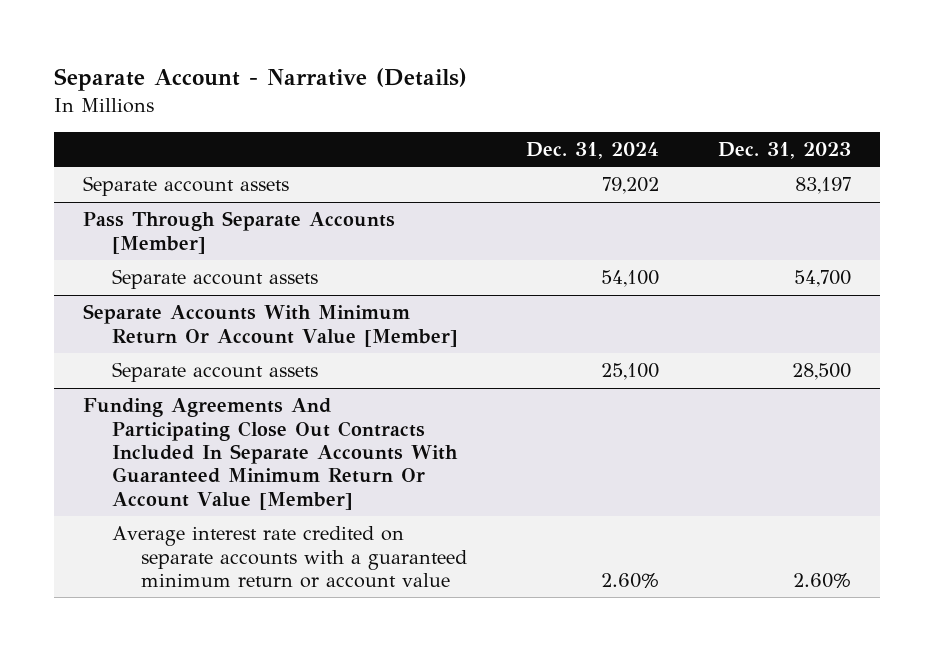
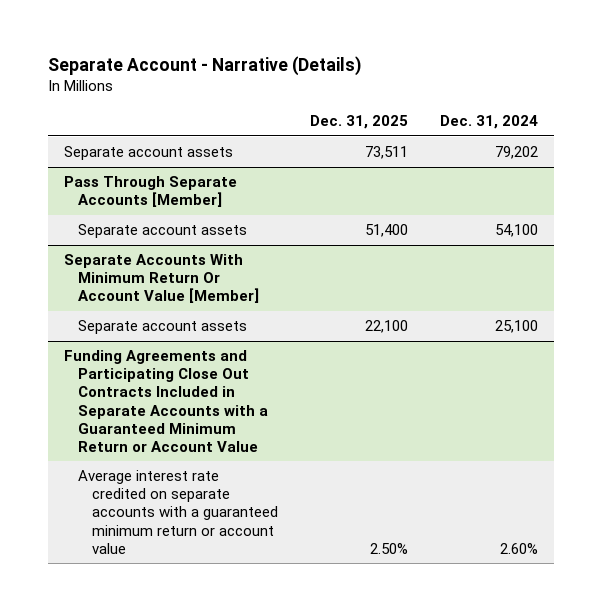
- | Dec. 31, 2024 | Dec. 31, 2023
+ | Dec. 31, 2025 | Dec. 31, 2024
- Funding Agreements And Participating Close Out Contracts Included In Separate Accounts With Guaranteed Minimum Return Or Account Value [Member]
+ Funding Agreements and Participating Close Out Contracts Included in Separate Accounts with a Guaranteed Minimum Return or Account Value

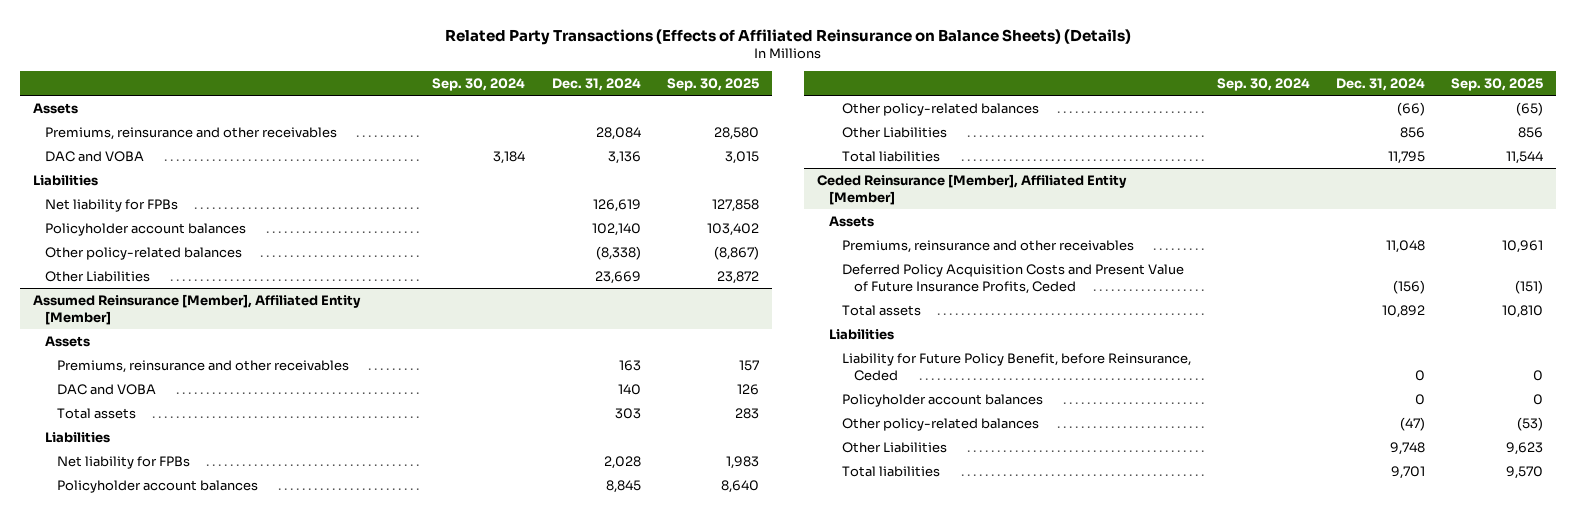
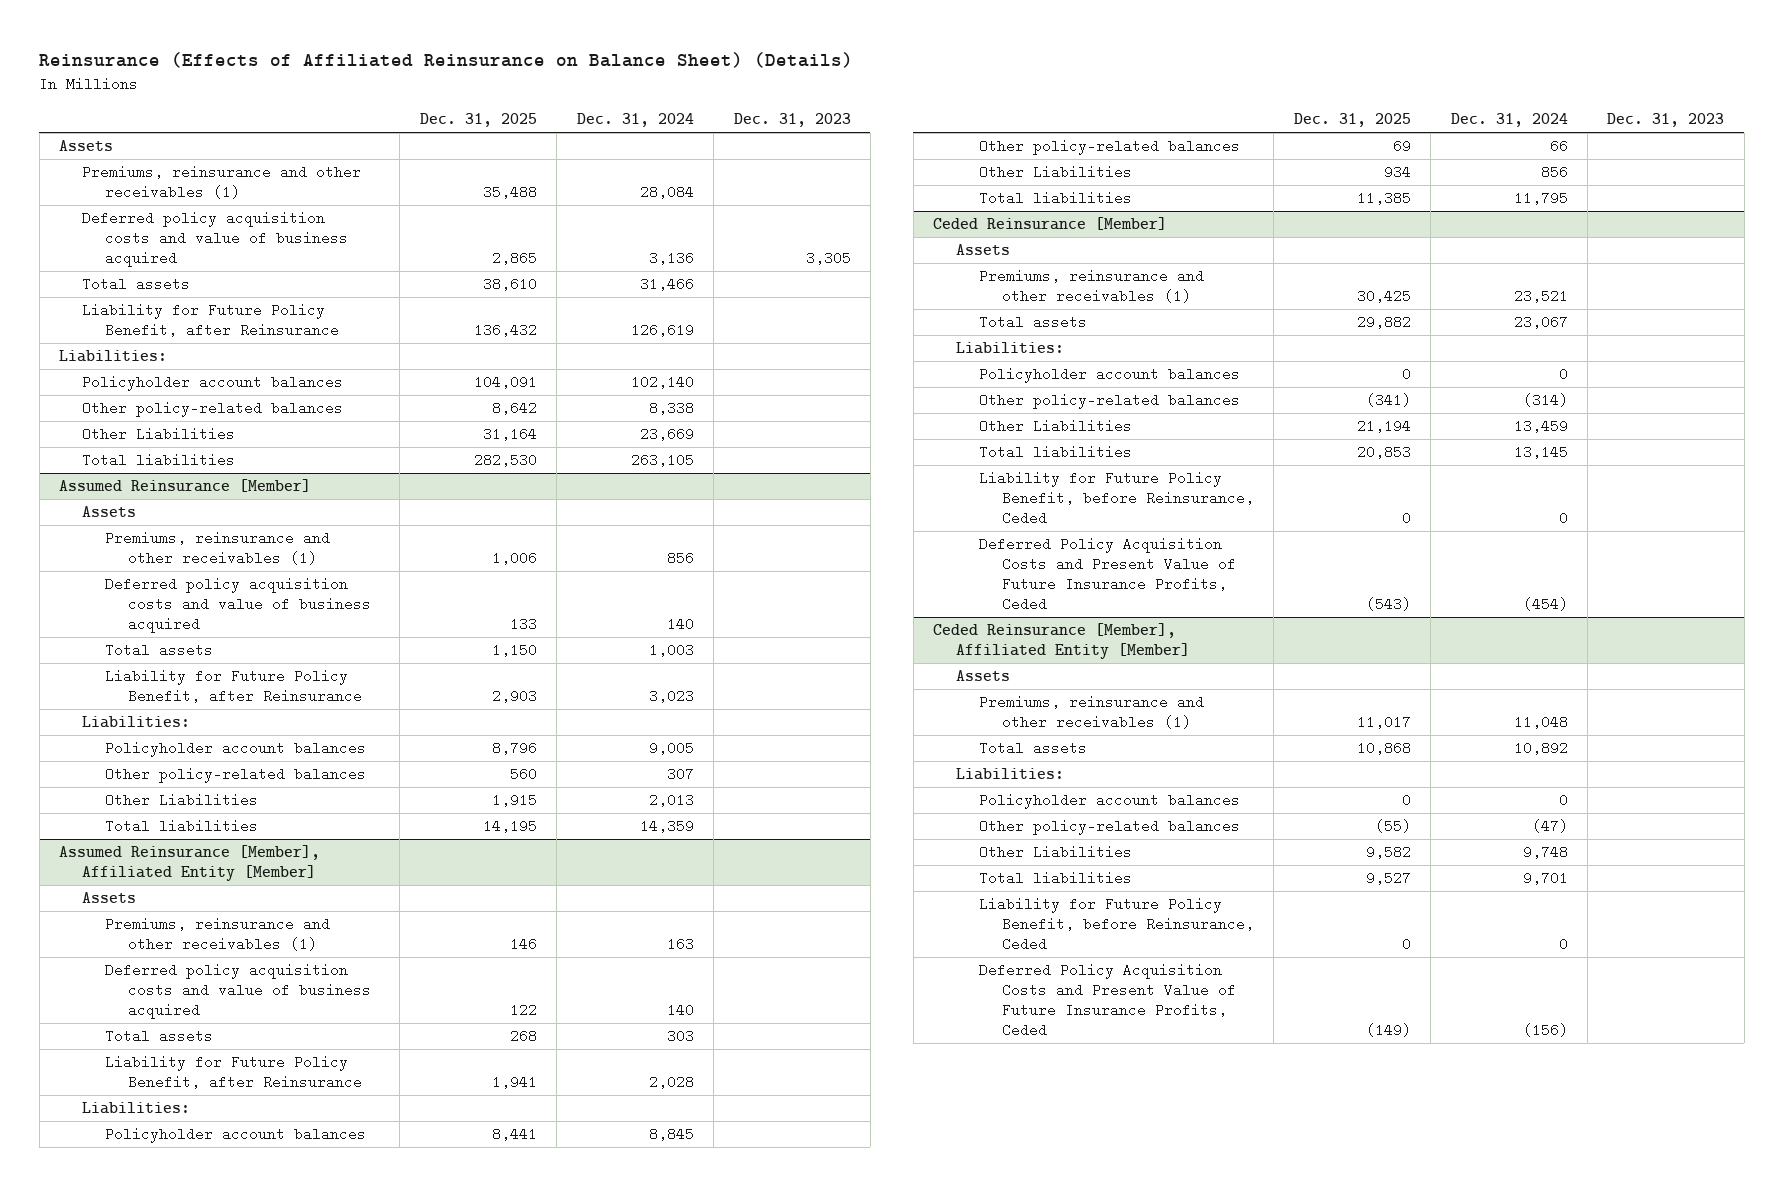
- Related Party Transactions (Effects of Affiliated Reinsurance on Balance Sheets) (Details)
+ Reinsurance (Effects of Affiliated Reinsurance on Balance Sheet) (Details)
- | Sep. 30, 2024 | Dec. 31, 2024 | Sep. 30, 2025
+ | Dec. 31, 2025 | Dec. 31, 2024 | Dec. 31, 2023
- Premiums, reinsurance and other receivables | | 28,084 | 28,580
- DAC and VOBA | 3,184 | 3,136 | 3,015
- Liabilities
- Net liability for FPBs | | 126,619 | 127,858
+ Premiums, reinsurance and other receivables (1) | 35,488 | 28,084 |
+ Deferred policy acquisition costs and value of business acquired | 2,865 | 3,136 | 3,305
+ Total assets | 38,610 | 31,466 |
+ Liability for Future Policy Benefit, after Reinsurance | 136,432 | 126,619 |
+ Liabilities:
- Other policy-related balances | | (8,338) | (8,867)
+ Other policy-related balances | 8,642 | 8,338 |
+ Total liabilities | 282,530 | 263,105 |
+ Assumed Reinsurance [Member]
+ Assets
+ Premiums, reinsurance and other receivables (1) | 1,006 | 856 |
+ Deferred policy acquisition costs and value of business acquired | 133 | 140 |
+ Total assets | 1,150 | 1,003 |
+ Liability for Future Policy Benefit, after Reinsurance | 2,903 | 3,023 |
+ Liabilities:
+ Policyholder account balances | 8,796 | 9,005 |
+ Other policy-related balances | 560 | 307 |
+ Other Liabilities | 1,915 | 2,013 |
+ Total liabilities | 14,195 | 14,359 |
@ Assumed Reinsurance [Member], Affiliated Entity [Member]
- Premiums, reinsurance and other receivables | | 163 | 157
- DAC and VOBA | | 140 | 126
+ Premiums, reinsurance and other receivables (1) | 146 | 163 |
+ Deferred policy acquisition costs and value of business acquired | 122 | 140 |
- Liabilities
- Net liability for FPBs | | 2,028 | 1,983
+ Liability for Future Policy Benefit, after Reinsurance | 1,941 | 2,028 |
+ Liabilities:
- Other policy-related balances | | (66) | (65)
+ Other policy-related balances | 69 | 66 |
+ Ceded Reinsurance [Member]
+ Assets
+ Premiums, reinsurance and other receivables (1) | 30,425 | 23,521 |
+ Total assets | 29,882 | 23,067 |
+ Liabilities:
+ Policyholder account balances | 0 | 0 |
+ Other policy-related balances | (341) | (314) |
+ Other Liabilities | 21,194 | 13,459 |
+ Total liabilities | 20,853 | 13,145 |
+ Liability for Future Policy Benefit, before Reinsurance, Ceded | 0 | 0 |
+ Deferred Policy Acquisition Costs and Present Value of Future Insurance Profits, Ceded | (543) | (454) |
@ Ceded Reinsurance [Member], Affiliated Entity [Member]
- Premiums, reinsurance and other receivables | | 11,048 | 10,961
+ Premiums, reinsurance and other receivables (1) | 11,017 | 11,048 |
- Liabilities
+ Liabilities:
moved down: Liability for Future Policy Benefit, before Reinsurance, Ceded | 0 | 0 |
moved down: Deferred Policy Acquisition Costs and Present Value of Future Insurance Profits, Ceded | (149) | (156) |

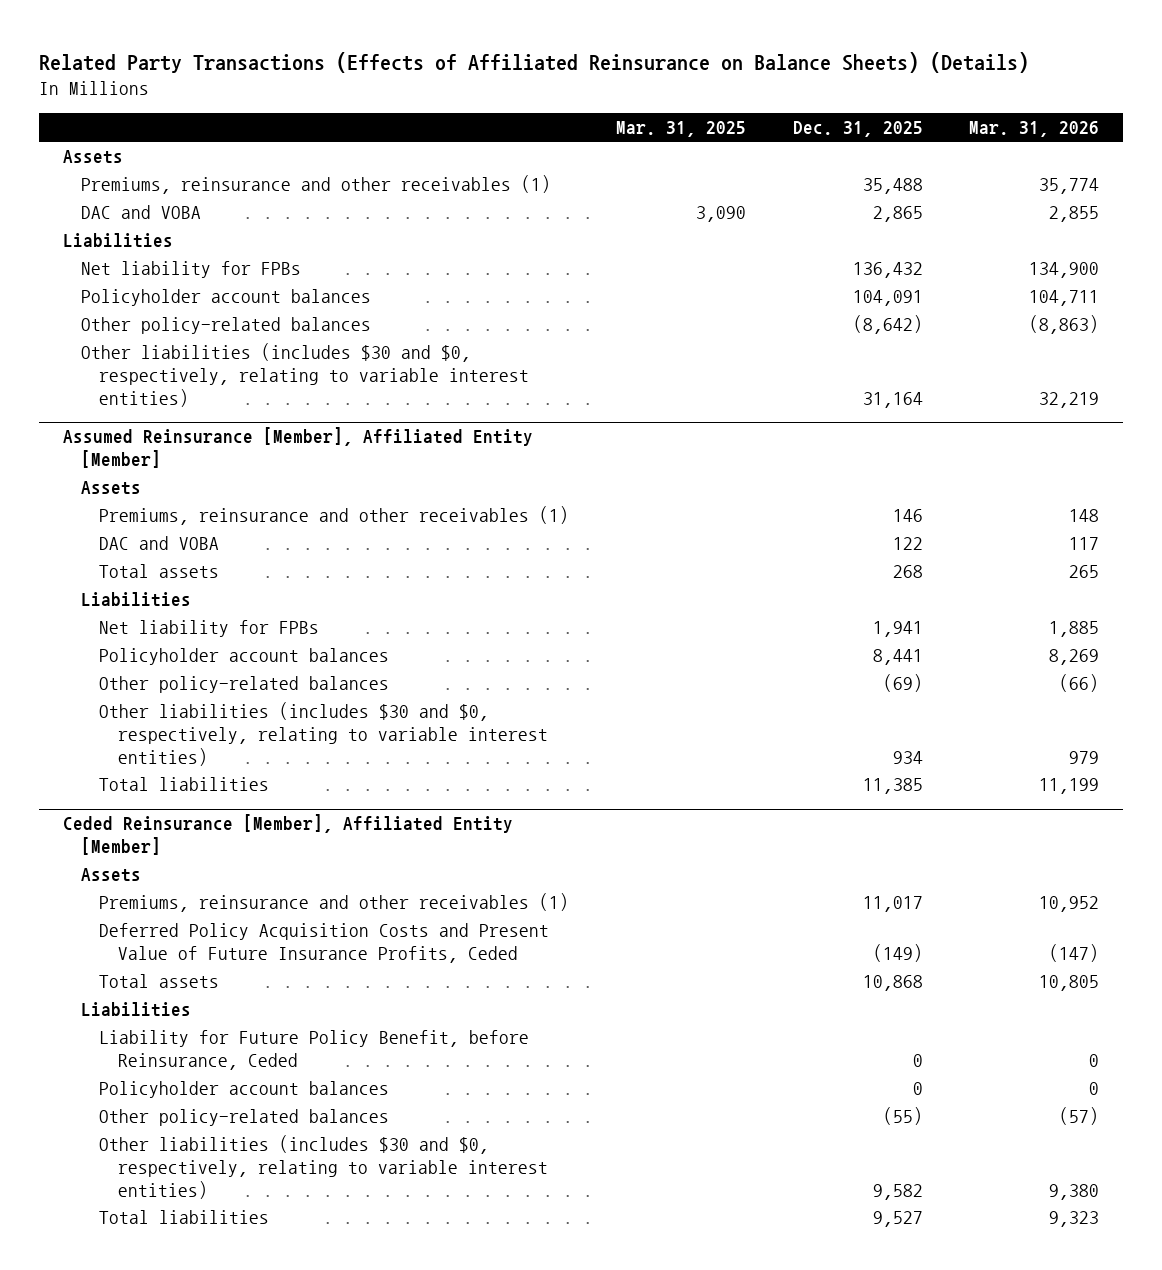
- Reinsurance (Effects of Affiliated Reinsurance on Balance Sheet) (Details)
+ Related Party Transactions (Effects of Affiliated Reinsurance on Balance Sheets) (Details)
- | Dec. 31, 2025 | Dec. 31, 2024 | Dec. 31, 2023
+ | Mar. 31, 2025 | Dec. 31, 2025 | Mar. 31, 2026
- Deferred policy acquisition costs and value of business acquired | 2,865 | 3,136 | 3,305
- Total assets | 38,610 | 31,466 |
- Liability for Future Policy Benefit, after Reinsurance | 136,432 | 126,619 |
- Liabilities:
+ DAC and VOBA | 3,090 | 2,865 | 2,855
+ Liabilities
+ Net liability for FPBs | | 136,432 | 134,900
- Other policy-related balances | 8,642 | 8,338 |
- Other Liabilities | 31,164 | 23,669 |
- Total liabilities | 282,530 | 263,105 |
- Assumed Reinsurance [Member]
- Assets
- Premiums, reinsurance and other receivables (1) | 1,006 | 856 |
- Deferred policy acquisition costs and value of business acquired | 133 | 140 |
- Total assets | 1,150 | 1,003 |
- Liability for Future Policy Benefit, after Reinsurance | 2,903 | 3,023 |
- Liabilities:
- Policyholder account balances | 8,796 | 9,005 |
- Other policy-related balances | 560 | 307 |
- Other Liabilities | 1,915 | 2,013 |
- Total liabilities | 14,195 | 14,359 |
+ Other policy-related balances | | (8,642) | (8,863)
+ Other liabilities (includes $30 and $0, respectively, relating to variable interest entities) | | 31,164 | 32,219
@ Assumed Reinsurance [Member], Affiliated Entity [Member]
- Deferred policy acquisition costs and value of business acquired | 122 | 140 |
+ DAC and VOBA | | 122 | 117
- Liability for Future Policy Benefit, after Reinsurance | 1,941 | 2,028 |
- Liabilities:
+ Liabilities
+ Net liability for FPBs | | 1,941 | 1,885
- Other policy-related balances | 69 | 66 |
- Other Liabilities | 934 | 856 |
+ Other policy-related balances | | (69) | (66)
+ Other liabilities (includes $30 and $0, respectively, relating to variable interest entities) | | 934 | 979
- Ceded Reinsurance [Member]
- Assets
- Premiums, reinsurance and other receivables (1) | 30,425 | 23,521 |
- Total assets | 29,882 | 23,067 |
- Liabilities:
- Policyholder account balances | 0 | 0 |
- Other policy-related balances | (341) | (314) |
- Other Liabilities | 21,194 | 13,459 |
- Total liabilities | 20,853 | 13,145 |
- Liability for Future Policy Benefit, before Reinsurance, Ceded | 0 | 0 |
- Deferred Policy Acquisition Costs and Present Value of Future Insurance Profits, Ceded | (543) | (454) |
@ Ceded Reinsurance [Member], Affiliated Entity [Member]
moved up: Deferred Policy Acquisition Costs and Present Value of Future Insurance Profits, Ceded | | (149) | (147)
- Liabilities:
+ Liabilities
moved up: Liability for Future Policy Benefit, before Reinsurance, Ceded | | 0 | 0
- Other Liabilities | 9,582 | 9,748 |
+ Other liabilities (includes $30 and $0, respectively, relating to variable interest entities) | | 9,582 | 9,380

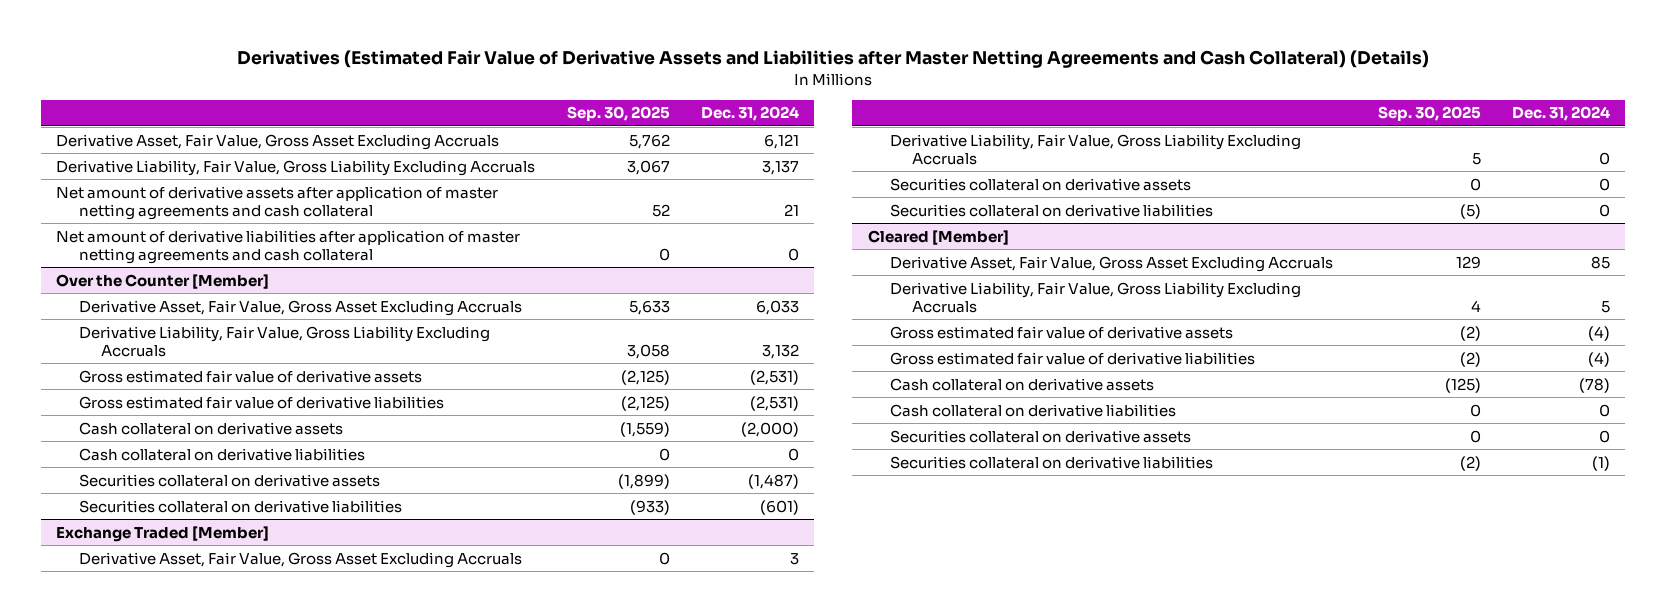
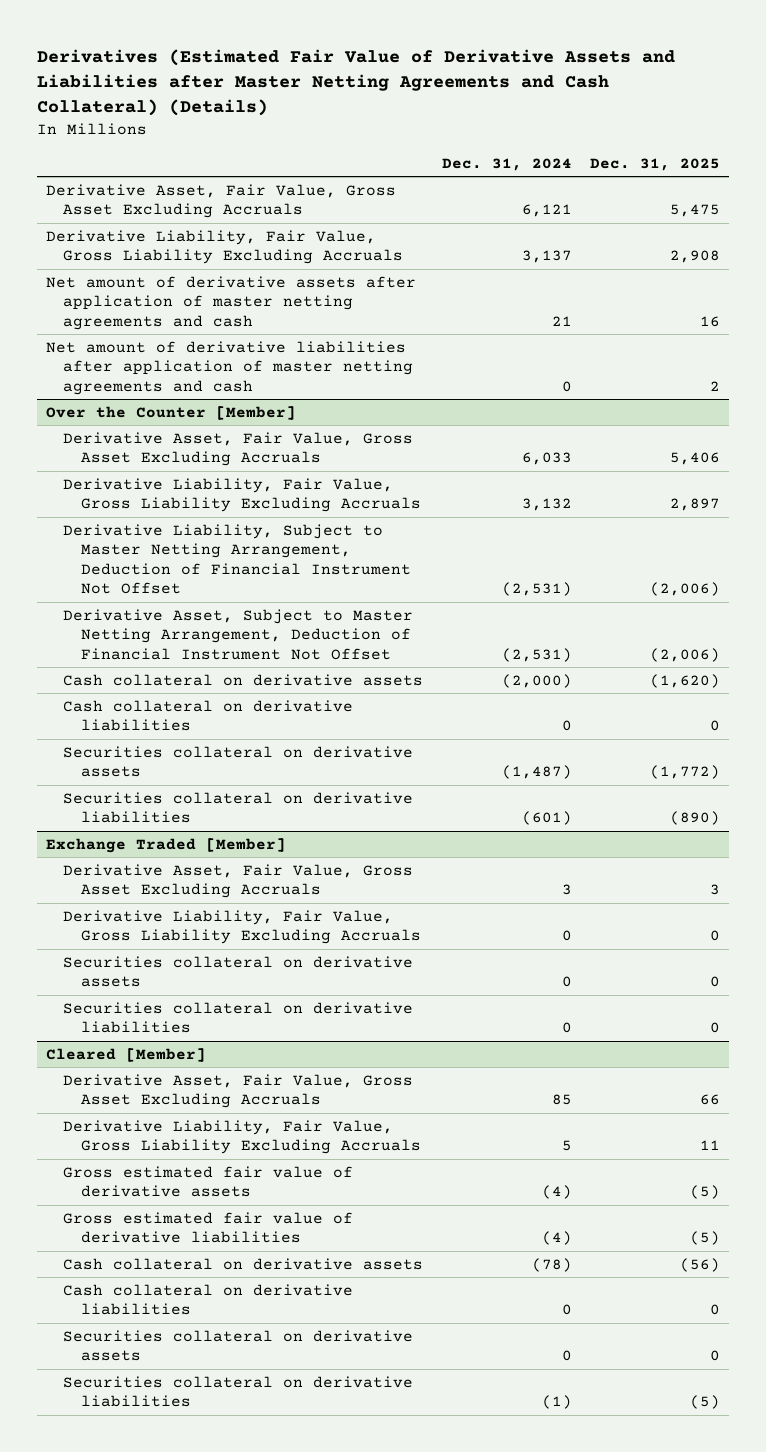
- | Sep. 30, 2025 | Dec. 31, 2024
+ | Dec. 31, 2024 | Dec. 31, 2025
- Net amount of derivative assets after application of master netting agreements and cash collateral | 52 | 21
- Net amount of derivative liabilities after application of master netting agreements and cash collateral | 0 | 0
+ Net amount of derivative assets after application of master netting agreements and cash | 21 | 16
+ Net amount of derivative liabilities after application of master netting agreements and cash | 0 | 2
@ Over the Counter [Member]
- Gross estimated fair value of derivative assets | (2,125) | (2,531)
- Gross estimated fair value of derivative liabilities | (2,125) | (2,531)
+ Derivative Liability, Subject to Master Netting Arrangement, Deduction of Financial Instrument Not Offset | (2,531) | (2,006)
+ Derivative Asset, Subject to Master Netting Arrangement, Deduction of Financial Instrument Not Offset | (2,531) | (2,006)

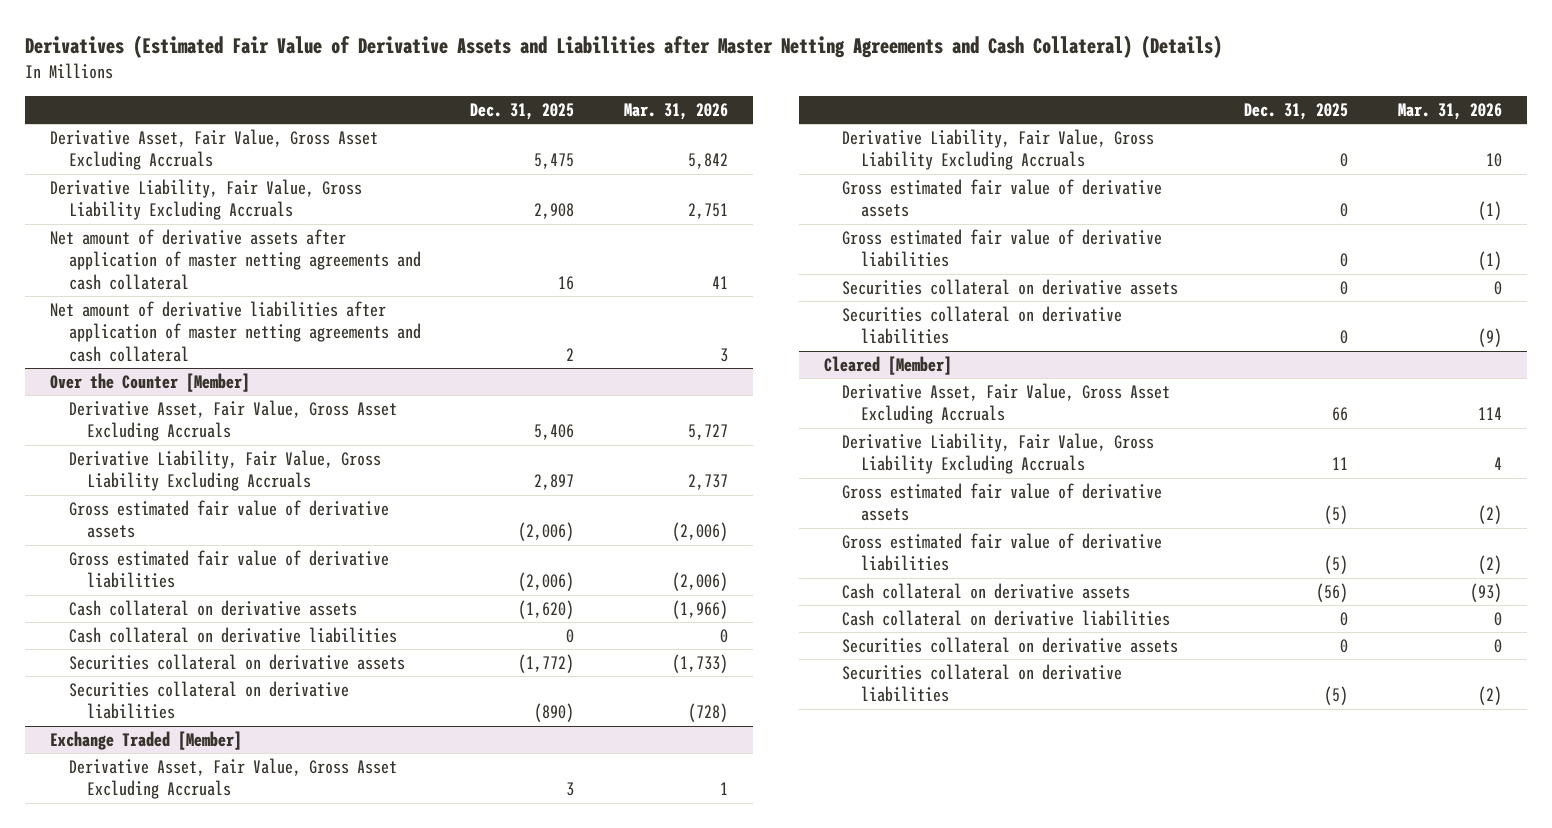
- | Dec. 31, 2024 | Dec. 31, 2025
+ | Dec. 31, 2025 | Mar. 31, 2026
- Net amount of derivative assets after application of master netting agreements and cash | 21 | 16
- Net amount of derivative liabilities after application of master netting agreements and cash | 0 | 2
+ Net amount of derivative assets after application of master netting agreements and cash collateral | 16 | 41
+ Net amount of derivative liabilities after application of master netting agreements and cash collateral | 2 | 3
@ Over the Counter [Member]
- Derivative Liability, Subject to Master Netting Arrangement, Deduction of Financial Instrument Not Offset | (2,531) | (2,006)
- Derivative Asset, Subject to Master Netting Arrangement, Deduction of Financial Instrument Not Offset | (2,531) | (2,006)
+ Gross estimated fair value of derivative assets | (2,006) | (2,006)
+ Gross estimated fair value of derivative liabilities | (2,006) | (2,006)
@ Exchange Traded [Member]
+ Gross estimated fair value of derivative assets | 0 | (1)
+ Gross estimated fair value of derivative liabilities | 0 | (1)

